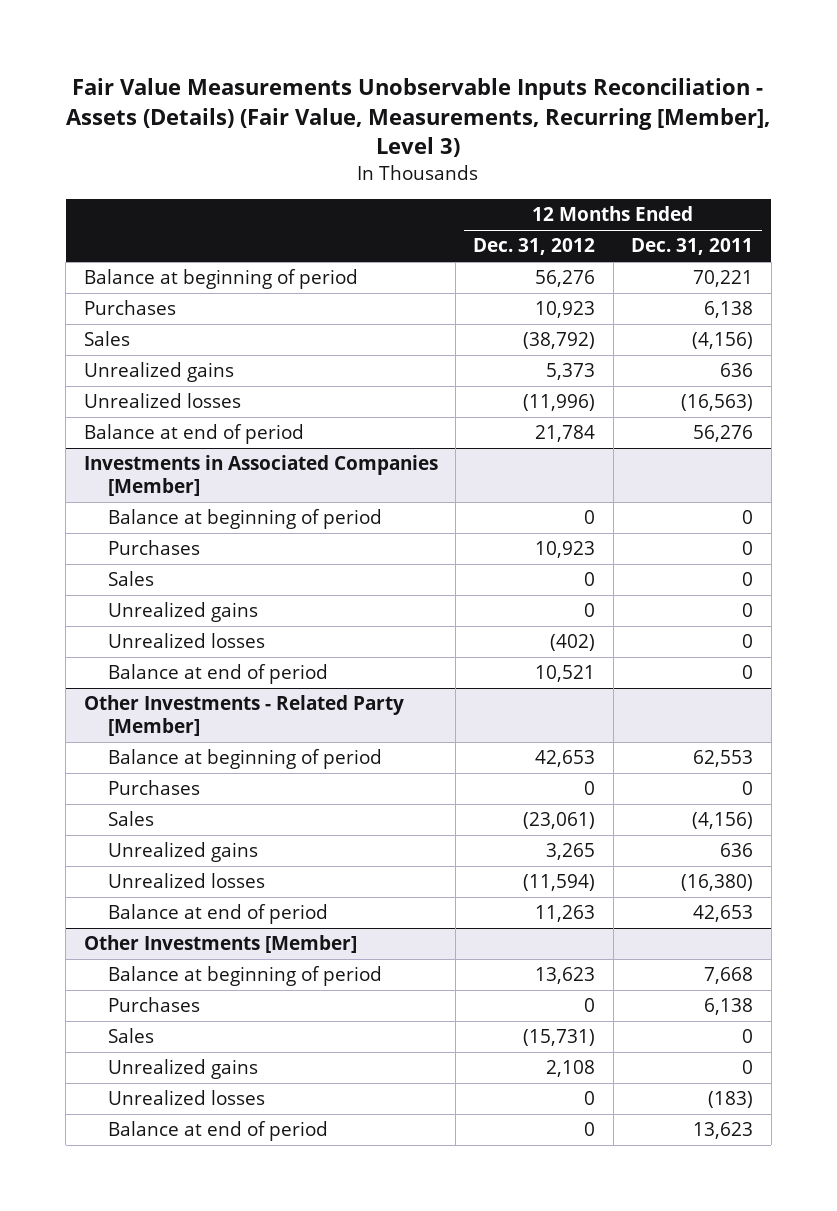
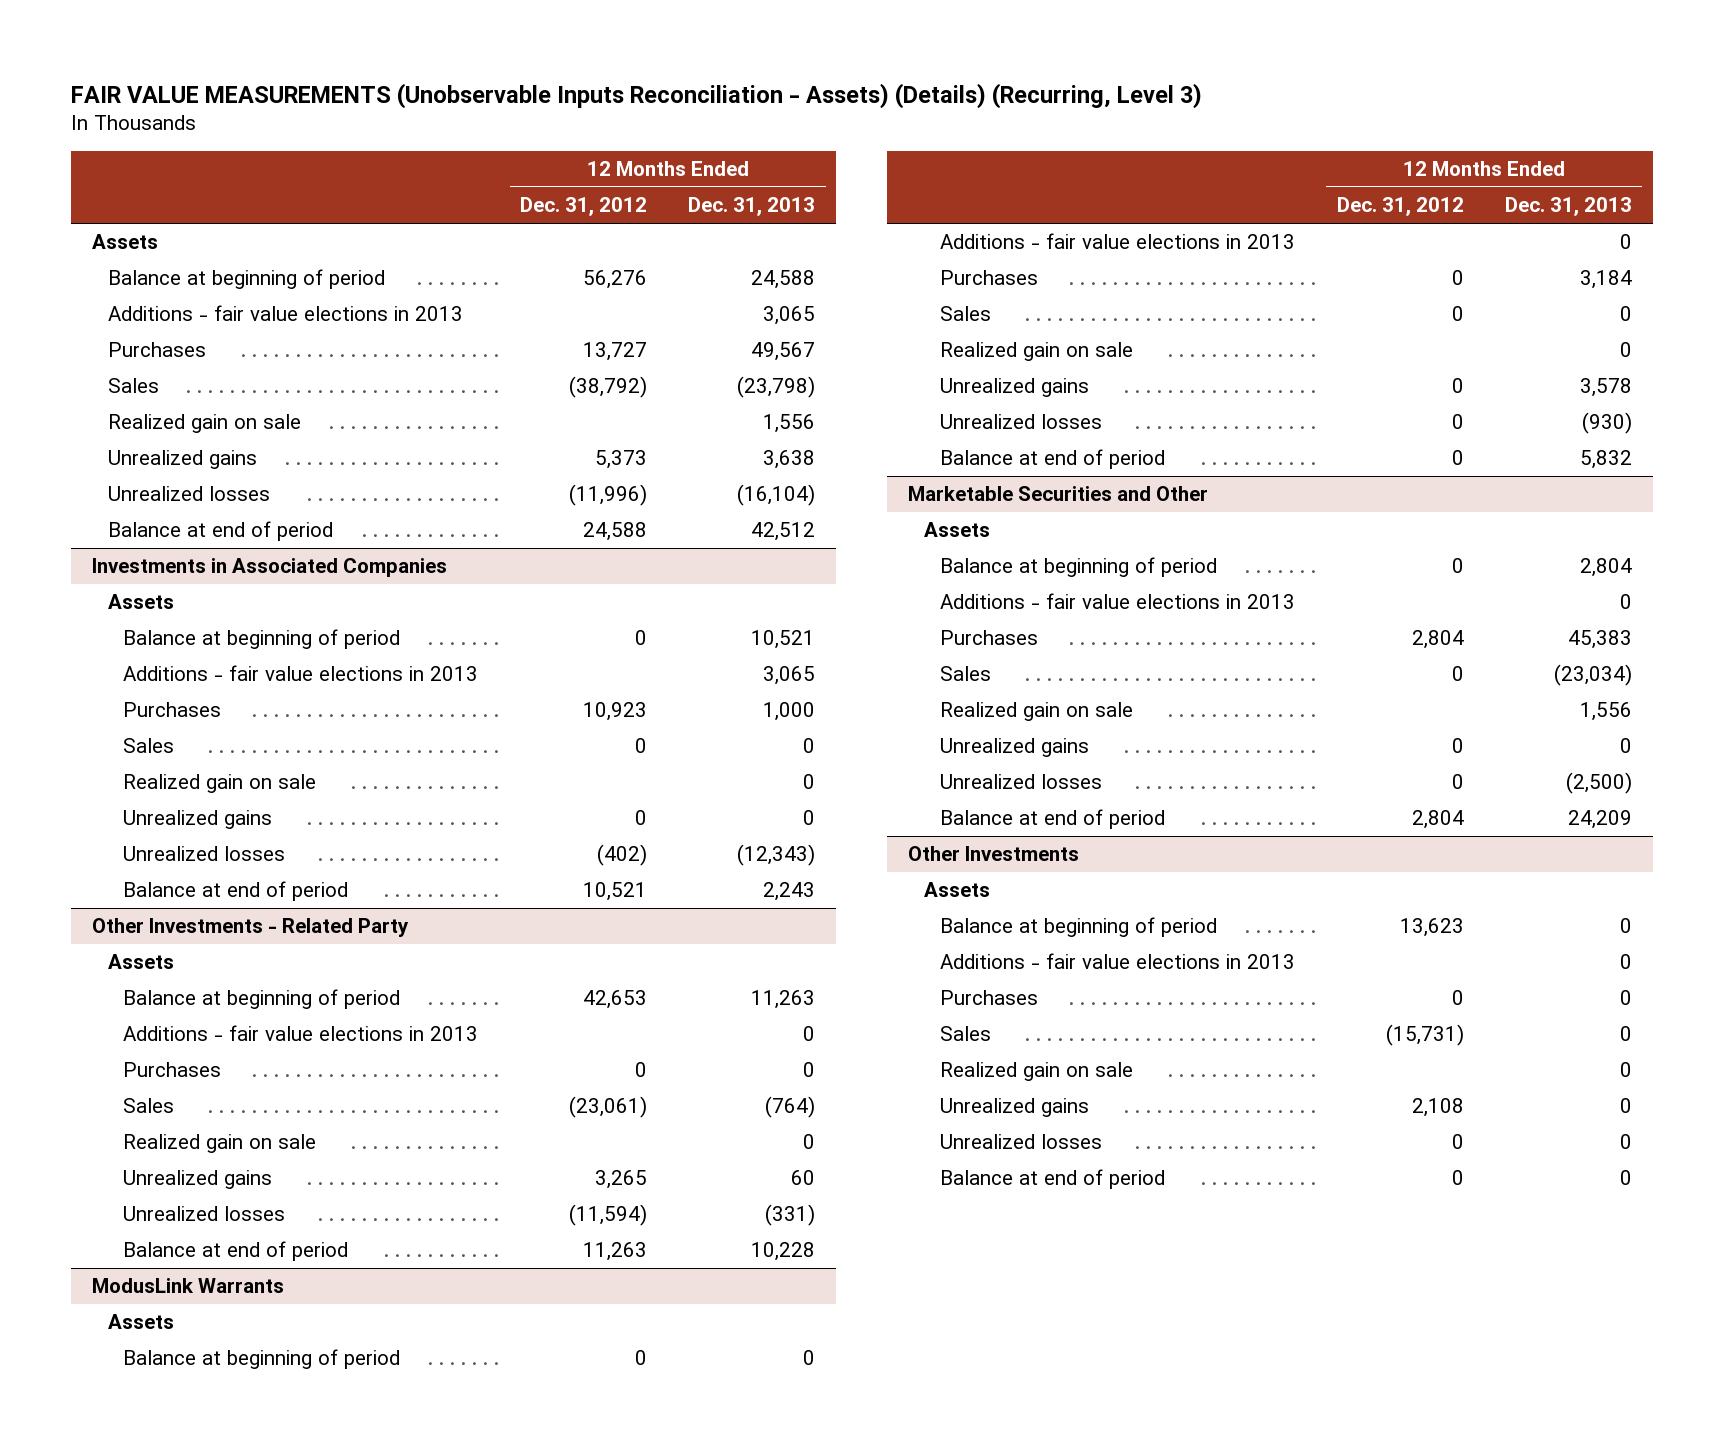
- Fair Value Measurements Unobservable Inputs Reconciliation - Assets (Details) (Fair Value, Measurements, Recurring [Member], Level 3)
+ FAIR VALUE MEASUREMENTS (Unobservable Inputs Reconciliation - Assets) (Details) (Recurring, Level 3)
- | 12 Months Ended Dec. 31, 2012 | 12 Months Ended Dec. 31, 2011
+ | 12 Months Ended Dec. 31, 2012 | 12 Months Ended Dec. 31, 2013
+ Assets
- Purchases | 10,923 | 6,138
+ Additions - fair value elections in 2013 | | 3,065
+ Purchases | 13,727 | 49,567
+ Realized gain on sale | | 1,556
- Balance at end of period | 21,784 | 56,276
- Investments in Associated Companies [Member]
+ Balance at end of period | 24,588 | 42,512
+ Investments in Associated Companies
+ Assets
+ Additions - fair value elections in 2013 | | 3,065
+ Realized gain on sale | | 0
- Other Investments - Related Party [Member]
+ Other Investments - Related Party
+ Assets
+ Additions - fair value elections in 2013 | | 0
+ Realized gain on sale | | 0
- Other Investments [Member]
+ ModusLink Warrants
+ Assets
+ Balance at beginning of period | 0 | 0
+ Additions - fair value elections in 2013 | | 0
+ Purchases | 0 | 3,184
+ Sales | 0 | 0
+ Realized gain on sale | | 0
+ Unrealized gains | 0 | 3,578
+ Unrealized losses | 0 | (930)
+ Balance at end of period | 0 | 5,832
+ Marketable Securities and Other
+ Assets
+ Balance at beginning of period | 0 | 2,804
+ Additions - fair value elections in 2013 | | 0
+ Purchases | 2,804 | 45,383
+ Sales | 0 | (23,034)
+ Realized gain on sale | | 1,556
+ Unrealized gains | 0 | 0
+ Unrealized losses | 0 | (2,500)
+ Balance at end of period | 2,804 | 24,209
+ Other Investments
+ Assets
+ Additions - fair value elections in 2013 | | 0
+ Realized gain on sale | | 0

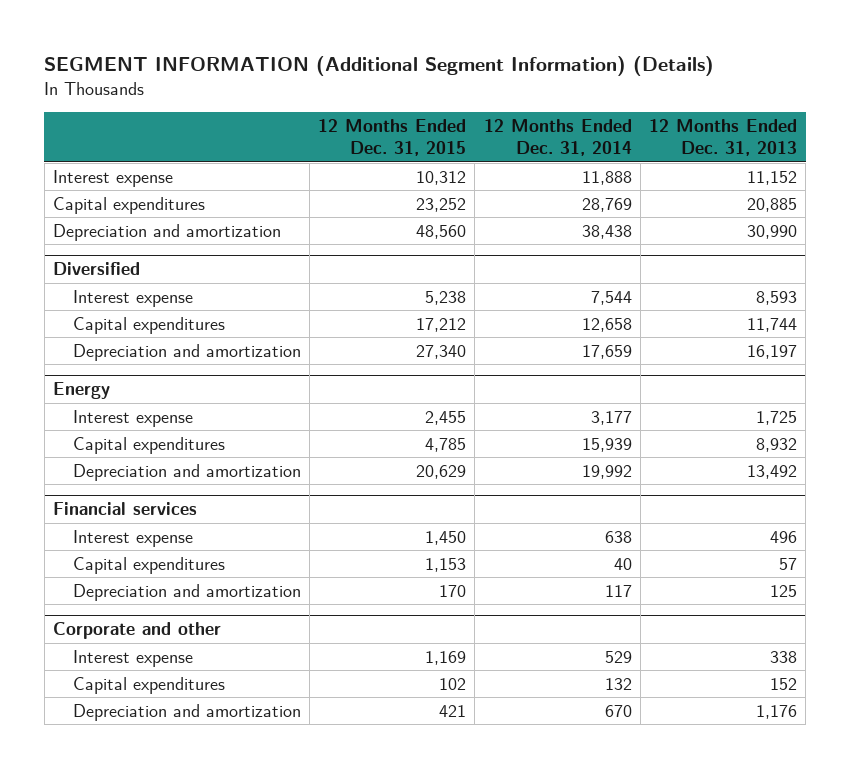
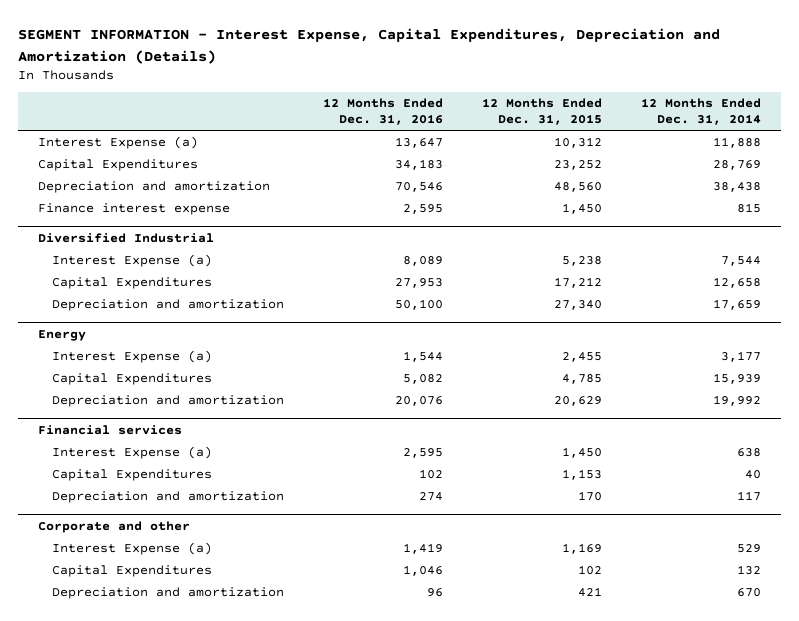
- SEGMENT INFORMATION (Additional Segment Information) (Details)
+ SEGMENT INFORMATION - Interest Expense, Capital Expenditures, Depreciation and Amortization (Details)
- | 12 Months Ended Dec. 31, 2015 | 12 Months Ended Dec. 31, 2014 | 12 Months Ended Dec. 31, 2013
+ | 12 Months Ended Dec. 31, 2016 | 12 Months Ended Dec. 31, 2015 | 12 Months Ended Dec. 31, 2014
- Interest expense | 10,312 | 11,888 | 11,152
- Capital expenditures | 23,252 | 28,769 | 20,885
+ Interest Expense (a) | 13,647 | 10,312 | 11,888
+ Capital Expenditures | 34,183 | 23,252 | 28,769
- Diversified
- Interest expense | 5,238 | 7,544 | 8,593
- Capital expenditures | 17,212 | 12,658 | 11,744
+ Finance interest expense | 2,595 | 1,450 | 815
+ Diversified Industrial
+ Interest Expense (a) | 8,089 | 5,238 | 7,544
+ Capital Expenditures | 27,953 | 17,212 | 12,658
@ Energy
- Interest expense | 2,455 | 3,177 | 1,725
- Capital expenditures | 4,785 | 15,939 | 8,932
+ Interest Expense (a) | 1,544 | 2,455 | 3,177
+ Capital Expenditures | 5,082 | 4,785 | 15,939
@ Financial services
- Interest expense | 1,450 | 638 | 496
- Capital expenditures | 1,153 | 40 | 57
+ Interest Expense (a) | 2,595 | 1,450 | 638
+ Capital Expenditures | 102 | 1,153 | 40
@ Corporate and other
- Interest expense | 1,169 | 529 | 338
- Capital expenditures | 102 | 132 | 152
+ Interest Expense (a) | 1,419 | 1,169 | 529
+ Capital Expenditures | 1,046 | 102 | 132

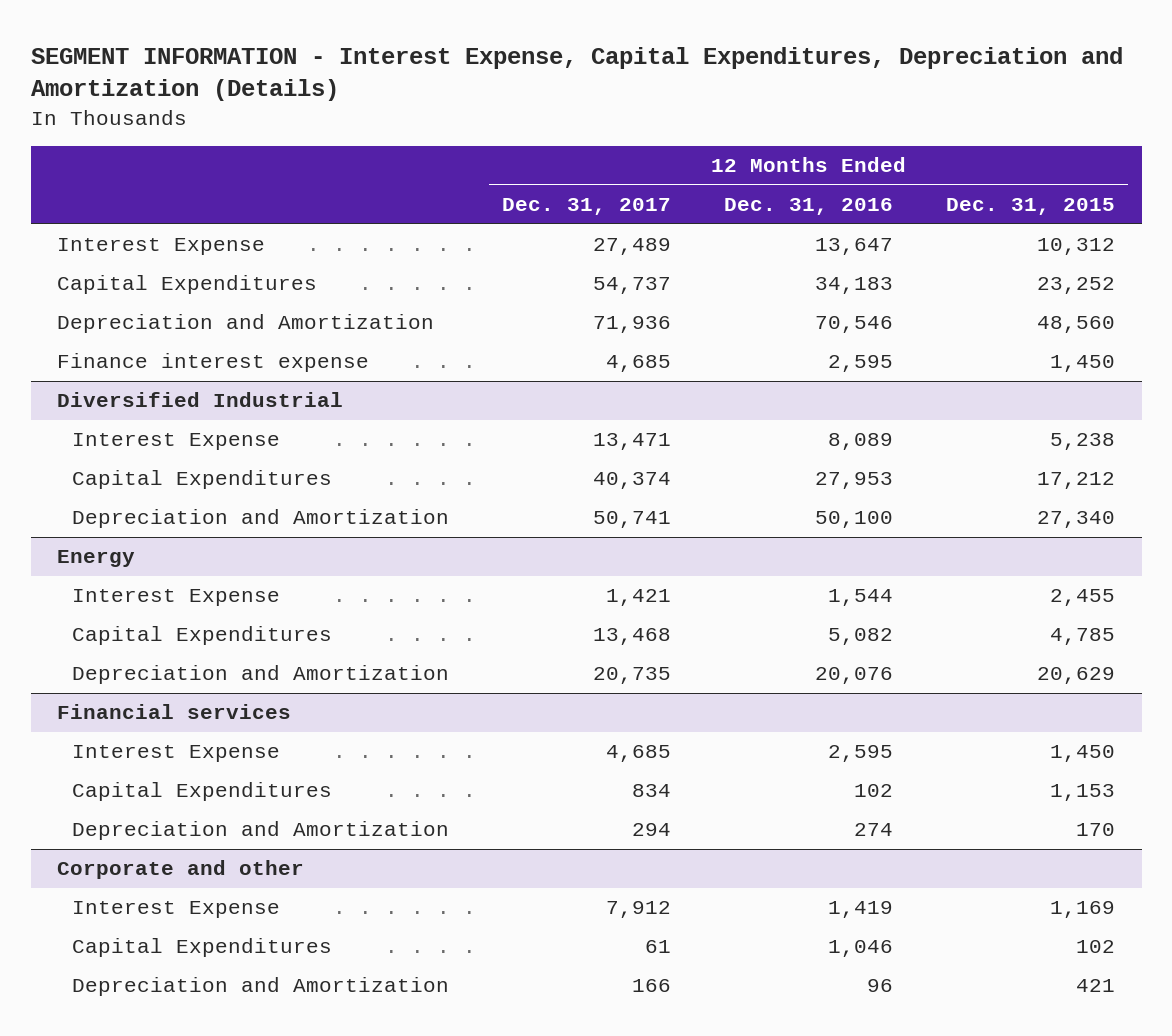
- | 12 Months Ended Dec. 31, 2016 | 12 Months Ended Dec. 31, 2015 | 12 Months Ended Dec. 31, 2014
+ | 12 Months Ended Dec. 31, 2017 | 12 Months Ended Dec. 31, 2016 | 12 Months Ended Dec. 31, 2015
- Interest Expense (a) | 13,647 | 10,312 | 11,888
+ Interest Expense | 27,489 | 13,647 | 10,312
- Depreciation and amortization | 70,546 | 48,560 | 38,438
+ Depreciation and Amortization | 71,936 | 70,546 | 48,560
@ Diversified Industrial
- Interest Expense (a) | 8,089 | 5,238 | 7,544
+ Interest Expense | 13,471 | 8,089 | 5,238
- Depreciation and amortization | 50,100 | 27,340 | 17,659
+ Depreciation and Amortization | 50,741 | 50,100 | 27,340
@ Energy
- Interest Expense (a) | 1,544 | 2,455 | 3,177
+ Interest Expense | 1,421 | 1,544 | 2,455
- Depreciation and amortization | 20,076 | 20,629 | 19,992
+ Depreciation and Amortization | 20,735 | 20,076 | 20,629
@ Financial services
- Interest Expense (a) | 2,595 | 1,450 | 638
+ Interest Expense | 4,685 | 2,595 | 1,450
- Depreciation and amortization | 274 | 170 | 117
+ Depreciation and Amortization | 294 | 274 | 170
@ Corporate and other
- Interest Expense (a) | 1,419 | 1,169 | 529
+ Interest Expense | 7,912 | 1,419 | 1,169
- Depreciation and amortization | 96 | 421 | 670
+ Depreciation and Amortization | 166 | 96 | 421

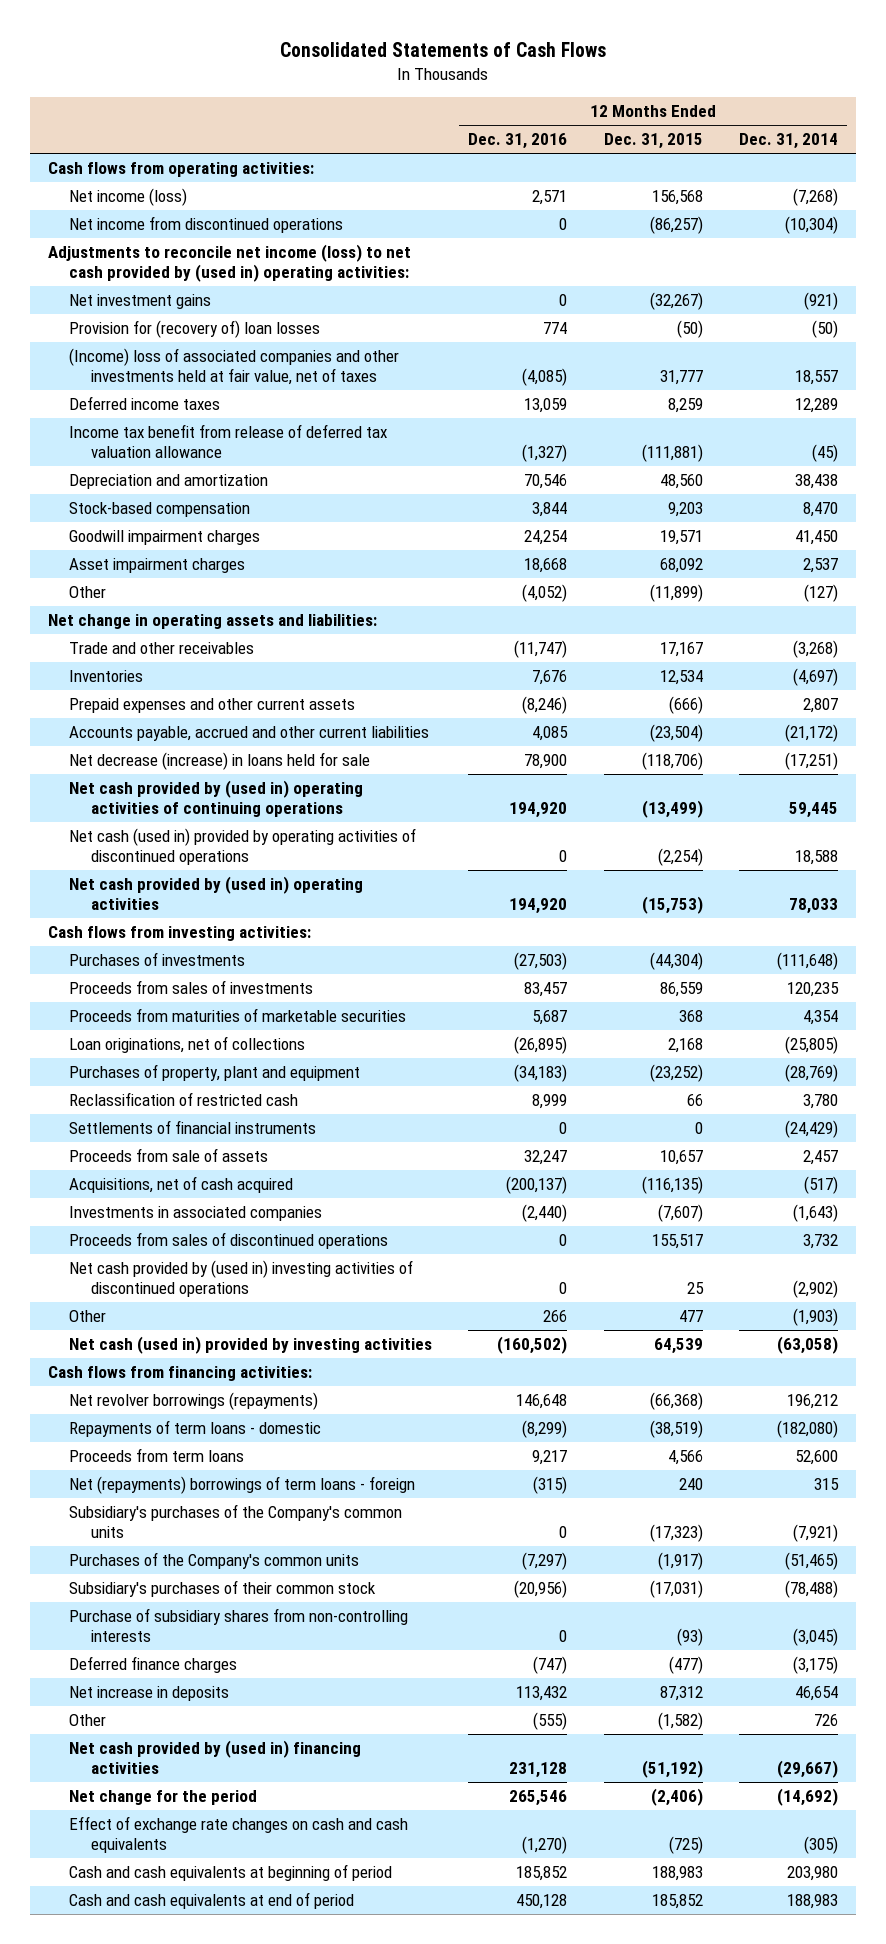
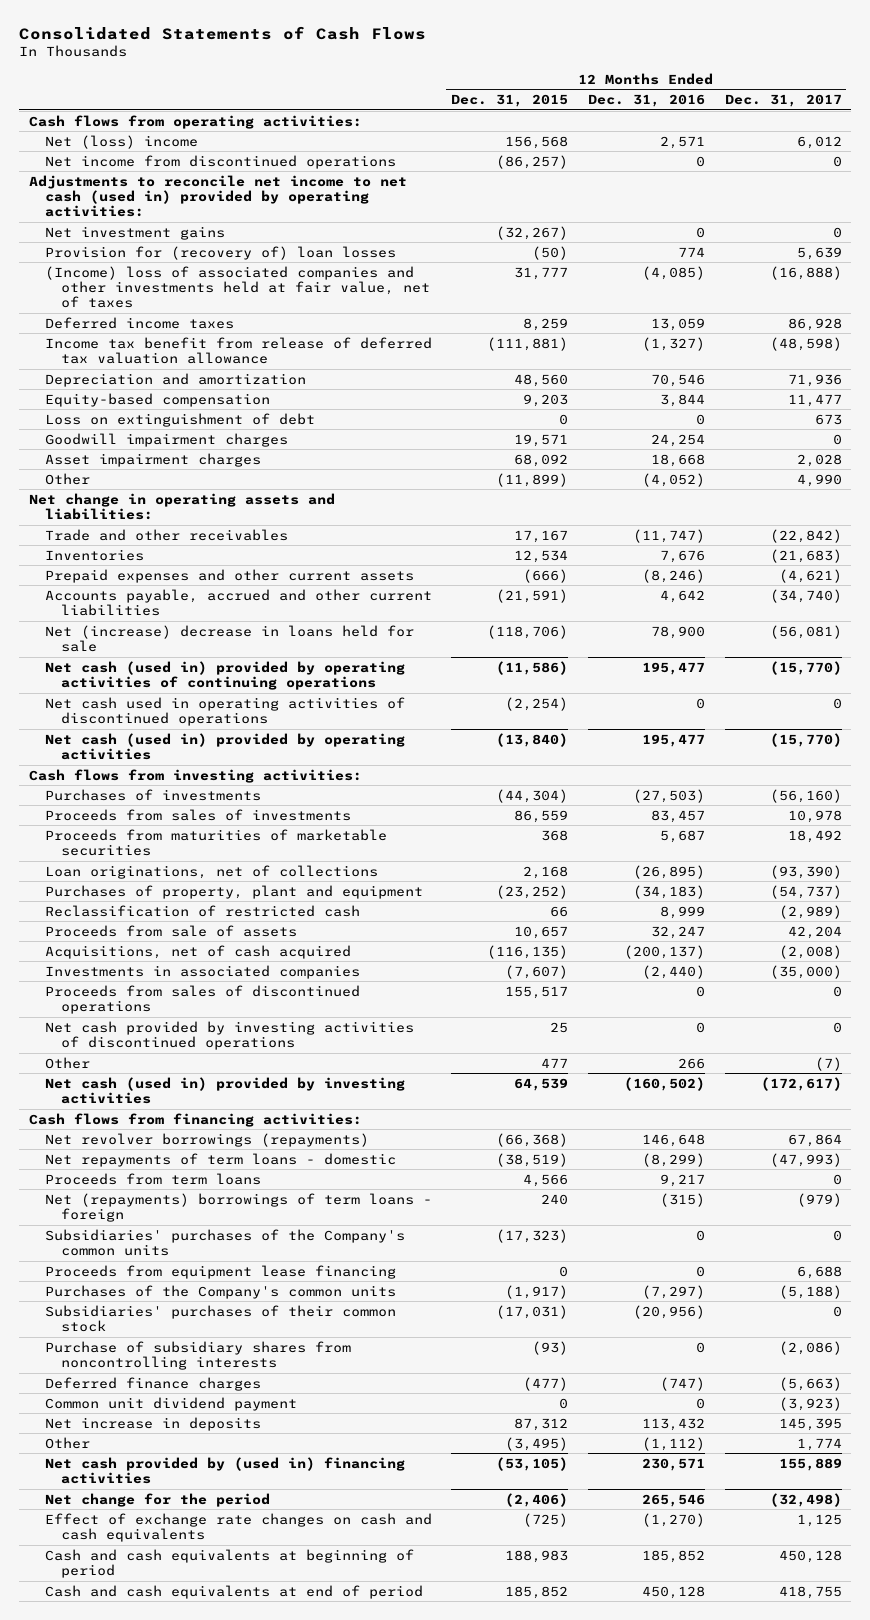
- | 12 Months Ended Dec. 31, 2016 | 12 Months Ended Dec. 31, 2015 | 12 Months Ended Dec. 31, 2014
+ | 12 Months Ended Dec. 31, 2015 | 12 Months Ended Dec. 31, 2016 | 12 Months Ended Dec. 31, 2017
- Net income (loss) | 2,571 | 156,568 | (7,268)
+ Net (loss) income | 156,568 | 2,571 | 6,012
- Adjustments to reconcile net income (loss) to net cash provided by (used in) operating activities:
+ Adjustments to reconcile net income to net cash (used in) provided by operating activities:
- Stock-based compensation | 3,844 | 9,203 | 8,470
+ Equity-based compensation | 9,203 | 3,844 | 11,477
+ Loss on extinguishment of debt | 0 | 0 | 673
- Accounts payable, accrued and other current liabilities | 4,085 | (23,504) | (21,172)
- Net decrease (increase) in loans held for sale | 78,900 | (118,706) | (17,251)
- Net cash provided by (used in) operating activities of continuing operations | 194,920 | (13,499) | 59,445
- Net cash (used in) provided by operating activities of discontinued operations | 0 | (2,254) | 18,588
- Net cash provided by (used in) operating activities | 194,920 | (15,753) | 78,033
+ Accounts payable, accrued and other current liabilities | (21,591) | 4,642 | (34,740)
+ Net (increase) decrease in loans held for sale | (118,706) | 78,900 | (56,081)
+ Net cash (used in) provided by operating activities of continuing operations | (11,586) | 195,477 | (15,770)
+ Net cash used in operating activities of discontinued operations | (2,254) | 0 | 0
+ Net cash (used in) provided by operating activities | (13,840) | 195,477 | (15,770)
- Settlements of financial instruments | 0 | 0 | (24,429)
- Net cash provided by (used in) investing activities of discontinued operations | 0 | 25 | (2,902)
+ Net cash provided by investing activities of discontinued operations | 25 | 0 | 0
- Repayments of term loans - domestic | (8,299) | (38,519) | (182,080)
+ Net repayments of term loans - domestic | (38,519) | (8,299) | (47,993)
- Subsidiary's purchases of the Company's common units | 0 | (17,323) | (7,921)
+ Subsidiaries' purchases of the Company's common units | (17,323) | 0 | 0
+ Proceeds from equipment lease financing | 0 | 0 | 6,688
- Subsidiary's purchases of their common stock | (20,956) | (17,031) | (78,488)
- Purchase of subsidiary shares from non-controlling interests | 0 | (93) | (3,045)
+ Subsidiaries' purchases of their common stock | (17,031) | (20,956) | 0
+ Purchase of subsidiary shares from noncontrolling interests | (93) | 0 | (2,086)
+ Common unit dividend payment | 0 | 0 | (3,923)
- Other | (555) | (1,582) | 726
- Net cash provided by (used in) financing activities | 231,128 | (51,192) | (29,667)
+ Other | (3,495) | (1,112) | 1,774
+ Net cash provided by (used in) financing activities | (53,105) | 230,571 | 155,889

